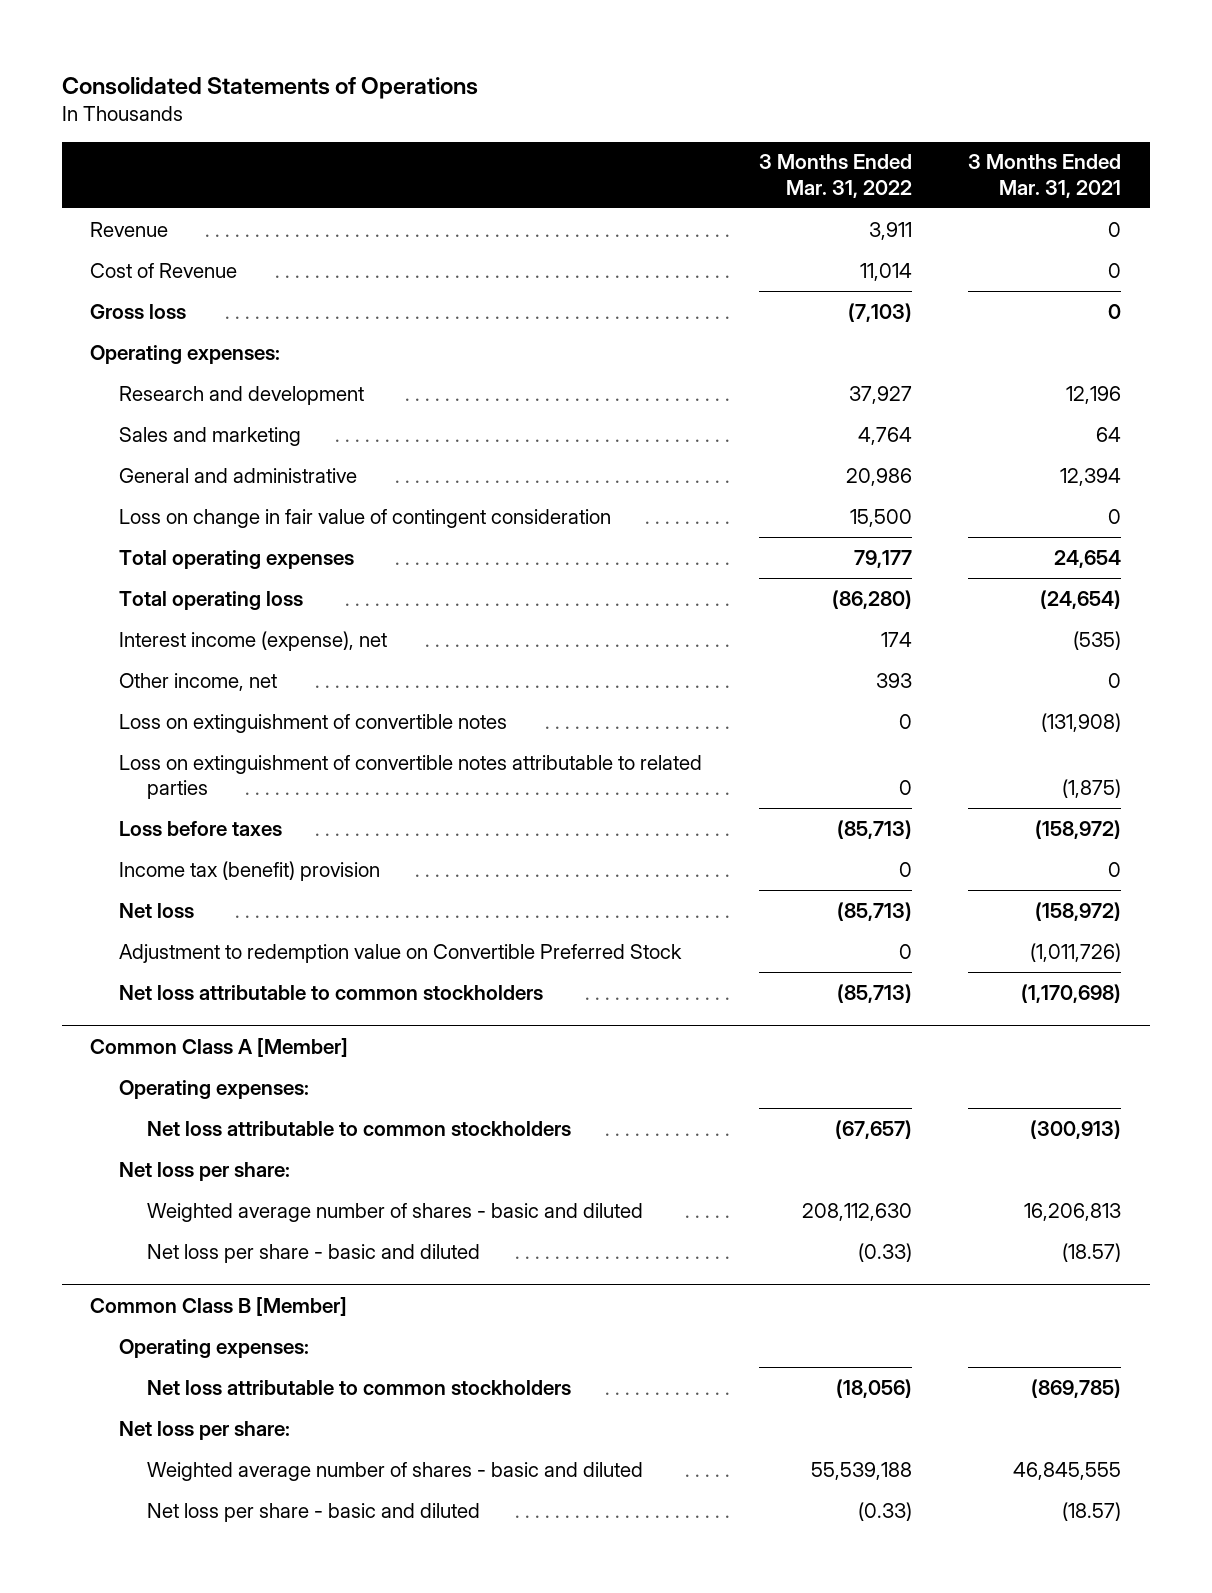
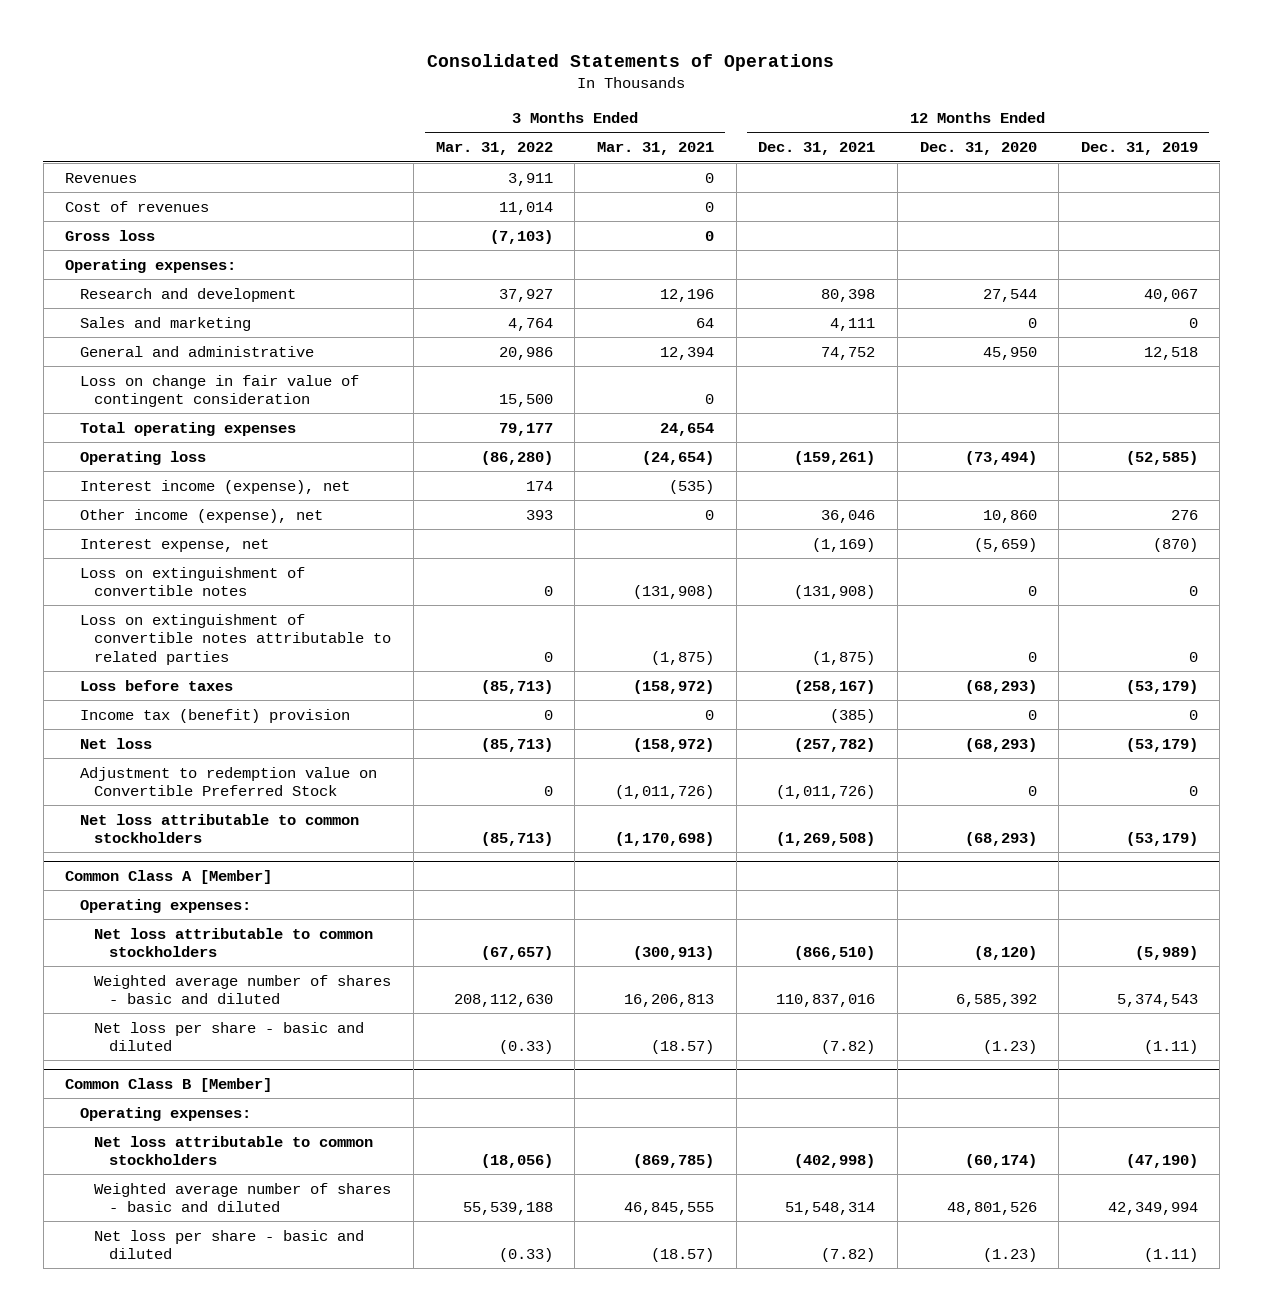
- | 3 Months Ended Mar. 31, 2022 | 3 Months Ended Mar. 31, 2021
+ | 3 Months Ended Mar. 31, 2022 | 3 Months Ended Mar. 31, 2021 | 12 Months Ended Dec. 31, 2021 | 12 Months Ended Dec. 31, 2020 | 12 Months Ended Dec. 31, 2019
- Revenue | 3,911 | 0
- Cost of Revenue | 11,014 | 0
+ Revenues | 3,911 | 0 | | |
+ Cost of revenues | 11,014 | 0 | | |
- Total operating loss | (86,280) | (24,654)
+ Operating loss | (86,280) | (24,654) | (159,261) | (73,494) | (52,585)
- Other income, net | 393 | 0
+ Other income (expense), net | 393 | 0 | 36,046 | 10,860 | 276
+ Interest expense, net | | | (1,169) | (5,659) | (870)
@ Common Class A [Member]
- Net loss per share:
@ Common Class B [Member]
- Net loss per share:

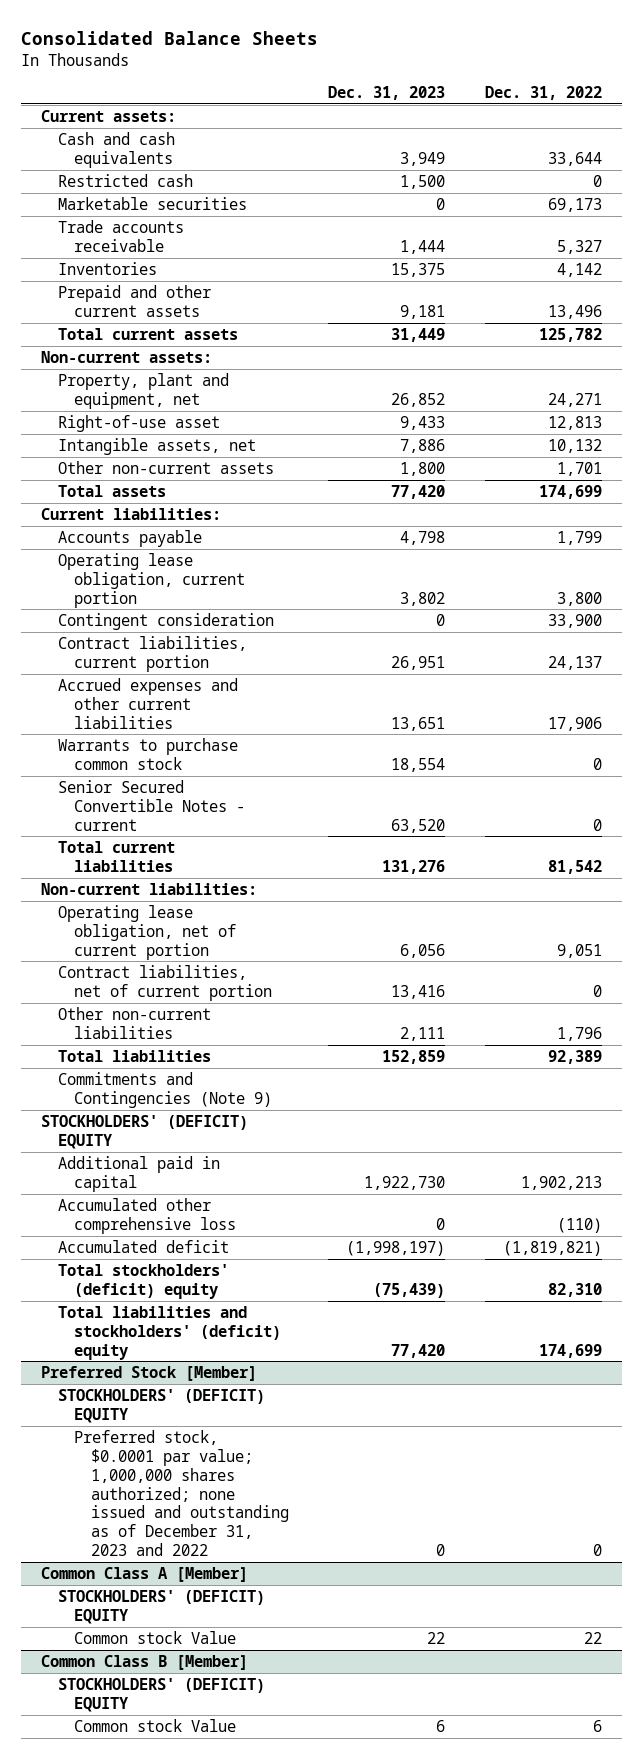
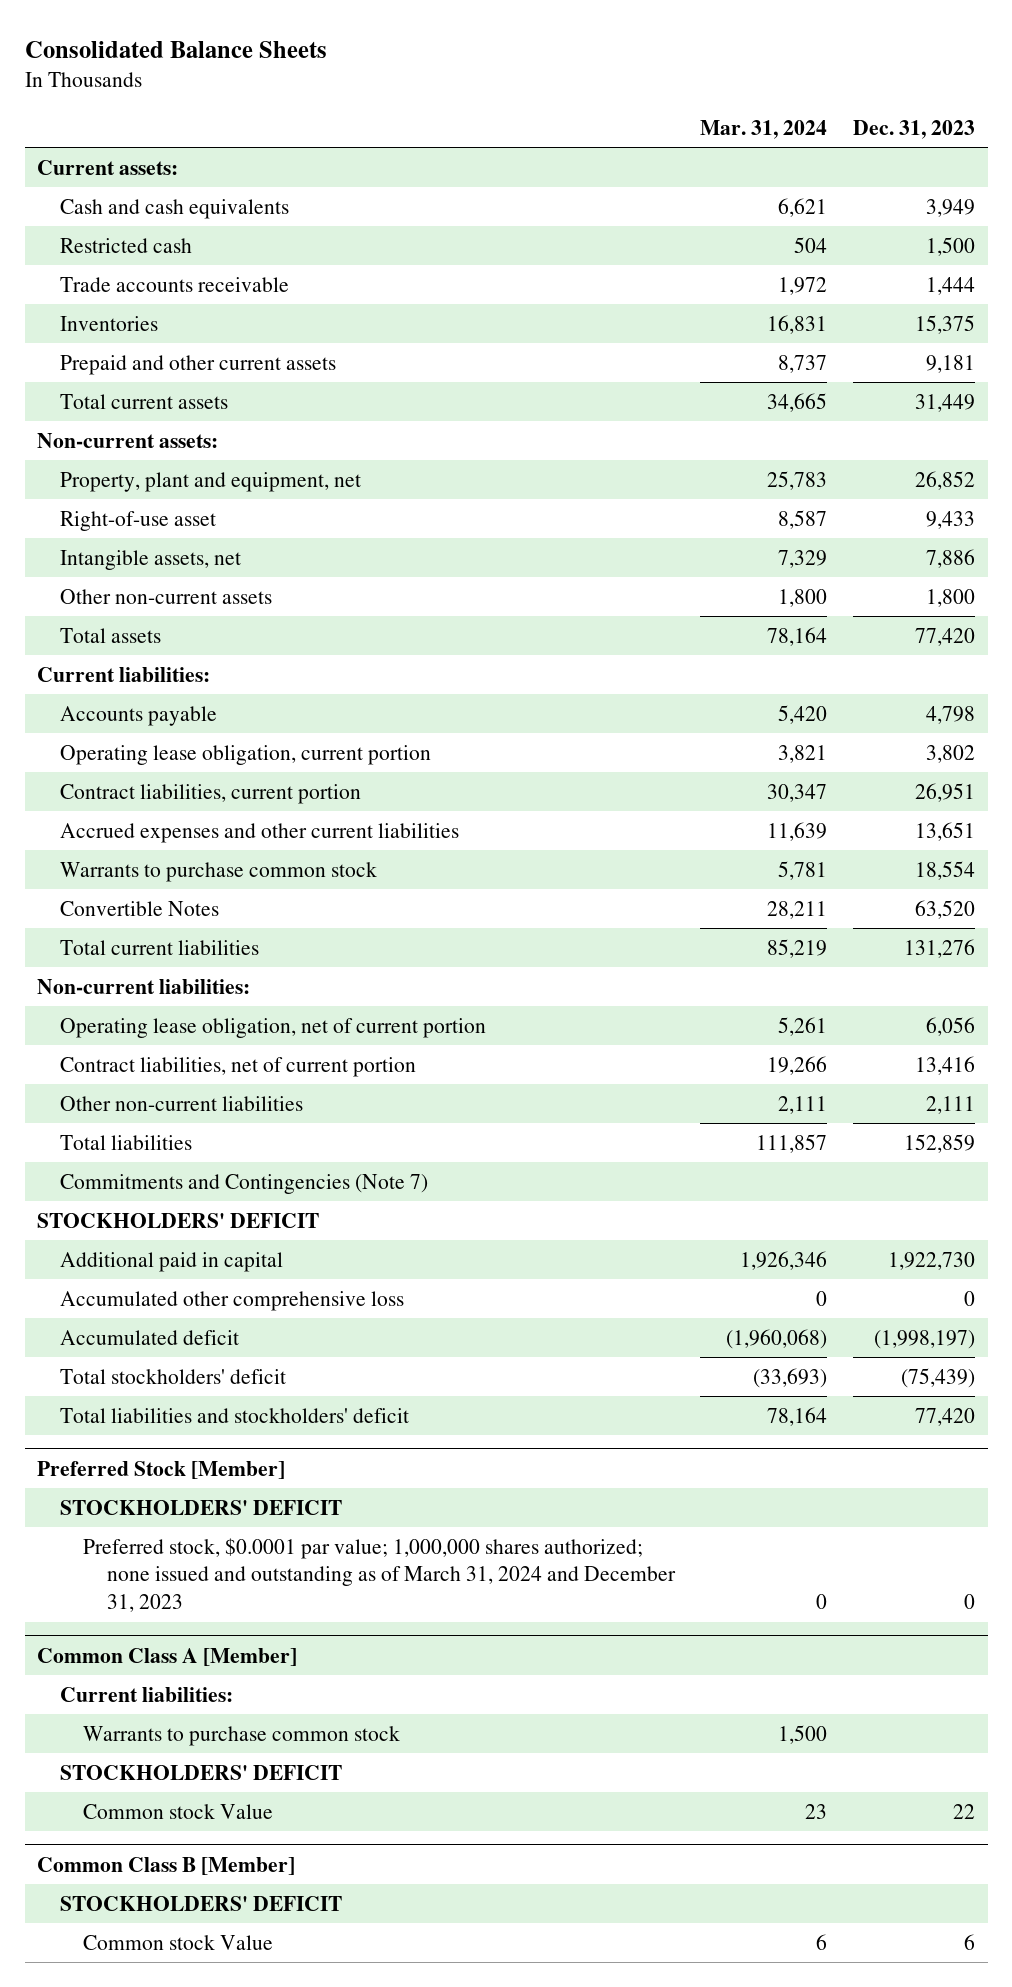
- | Dec. 31, 2023 | Dec. 31, 2022
+ | Mar. 31, 2024 | Dec. 31, 2023
- Marketable securities | 0 | 69,173
- Contingent consideration | 0 | 33,900
- Senior Secured Convertible Notes - current | 63,520 | 0
+ Convertible Notes | 28,211 | 63,520
- Commitments and Contingencies (Note 9)
- STOCKHOLDERS' (DEFICIT) EQUITY
+ Commitments and Contingencies (Note 7)
+ STOCKHOLDERS' DEFICIT
- Total stockholders' (deficit) equity | (75,439) | 82,310
- Total liabilities and stockholders' (deficit) equity | 77,420 | 174,699
+ Total stockholders' deficit | (33,693) | (75,439)
+ Total liabilities and stockholders' deficit | 78,164 | 77,420
@ Preferred Stock [Member]
- STOCKHOLDERS' (DEFICIT) EQUITY
- Preferred stock, $0.0001 par value; 1,000,000 shares authorized; none issued and outstanding as of December 31, 2023 and 2022 | 0 | 0
+ STOCKHOLDERS' DEFICIT
+ Preferred stock, $0.0001 par value; 1,000,000 shares authorized; none issued and outstanding as of March 31, 2024 and December 31, 2023 | 0 | 0
@ Common Class A [Member]
- STOCKHOLDERS' (DEFICIT) EQUITY
+ Current liabilities:
+ Warrants to purchase common stock | 1,500 |
+ STOCKHOLDERS' DEFICIT
@ Common Class B [Member]
- STOCKHOLDERS' (DEFICIT) EQUITY
+ STOCKHOLDERS' DEFICIT

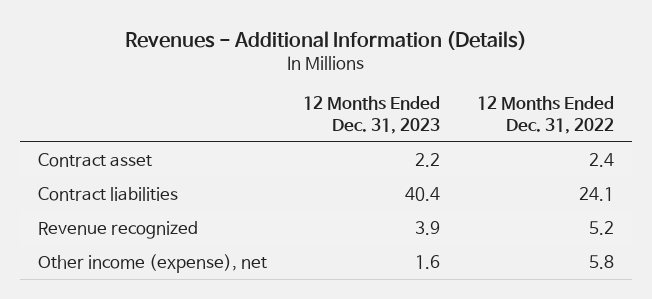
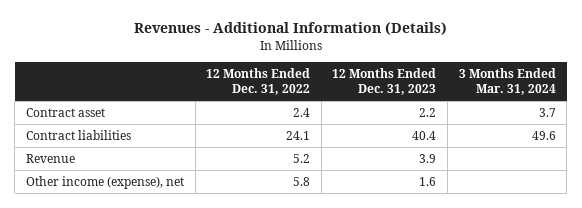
- | 12 Months Ended Dec. 31, 2023 | 12 Months Ended Dec. 31, 2022
+ | 12 Months Ended Dec. 31, 2022 | 12 Months Ended Dec. 31, 2023 | 3 Months Ended Mar. 31, 2024
- Revenue recognized | 3.9 | 5.2
+ Revenue | 5.2 | 3.9 |

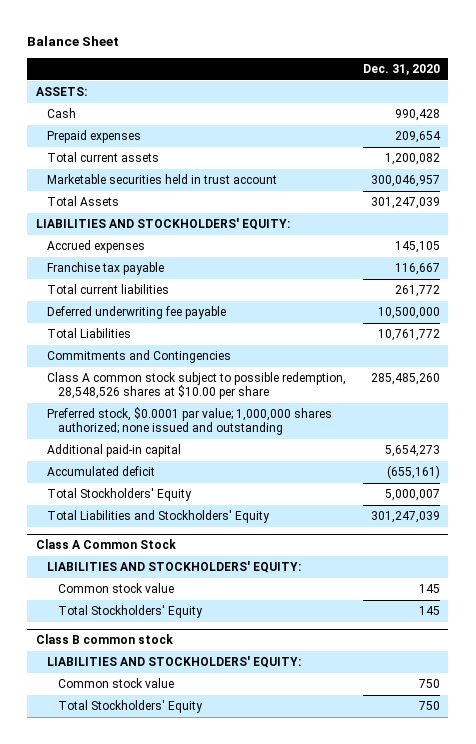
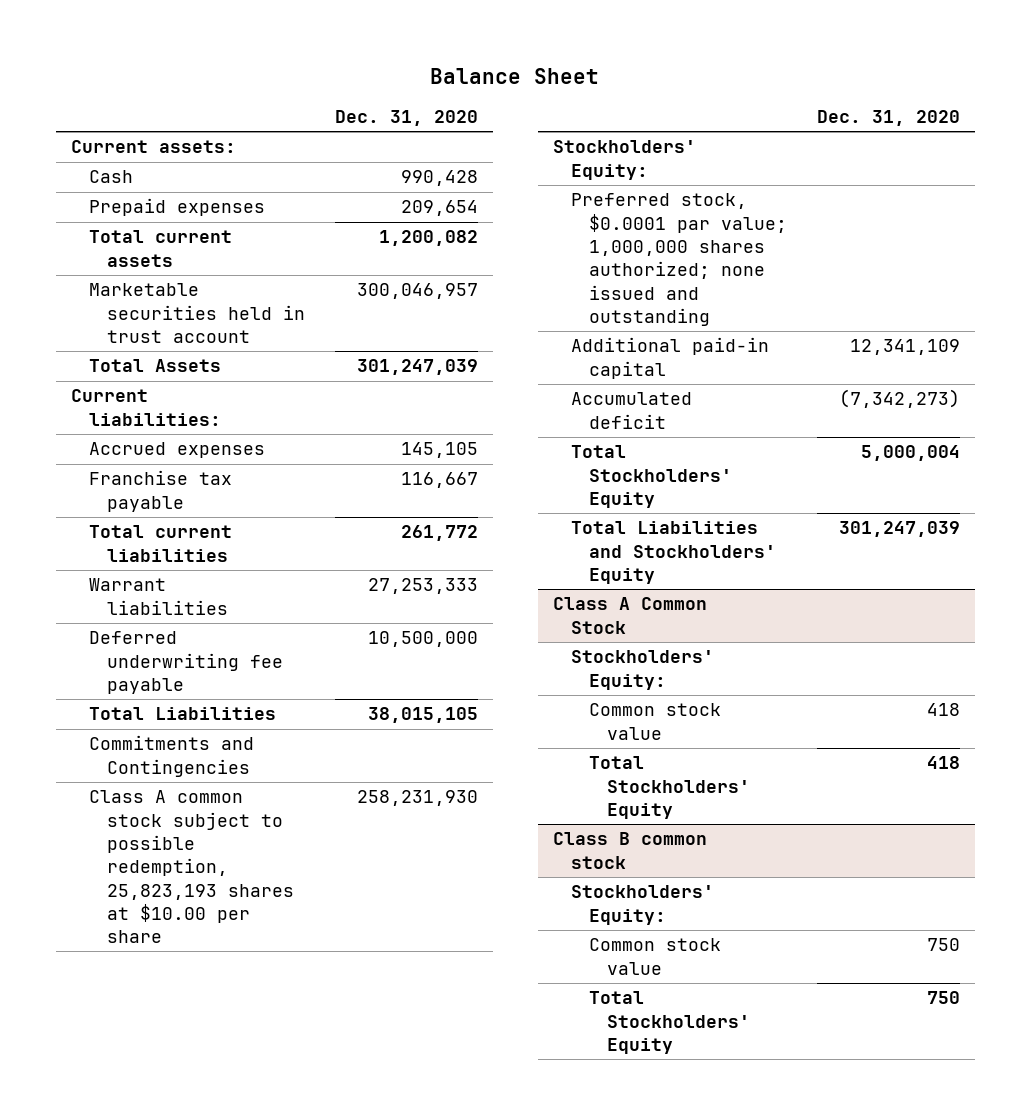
- ASSETS:
+ Current assets:
- LIABILITIES AND STOCKHOLDERS' EQUITY:
+ Current liabilities:
+ Warrant liabilities | 27,253,333
- Total Liabilities | 10,761,772
+ Total Liabilities | 38,015,105
- Class A common stock subject to possible redemption, 28,548,526 shares at $10.00 per share | 285,485,260
+ Class A common stock subject to possible redemption, 25,823,193 shares at $10.00 per share | 258,231,930
+ Stockholders' Equity:
- Additional paid-in capital | 5,654,273
- Accumulated deficit | (655,161)
- Total Stockholders' Equity | 5,000,007
+ Additional paid-in capital | 12,341,109
+ Accumulated deficit | (7,342,273)
+ Total Stockholders' Equity | 5,000,004
@ Class A Common Stock
- LIABILITIES AND STOCKHOLDERS' EQUITY:
- Common stock value | 145
- Total Stockholders' Equity | 145
+ Stockholders' Equity:
+ Common stock value | 418
+ Total Stockholders' Equity | 418
@ Class B common stock
- LIABILITIES AND STOCKHOLDERS' EQUITY:
+ Stockholders' Equity:

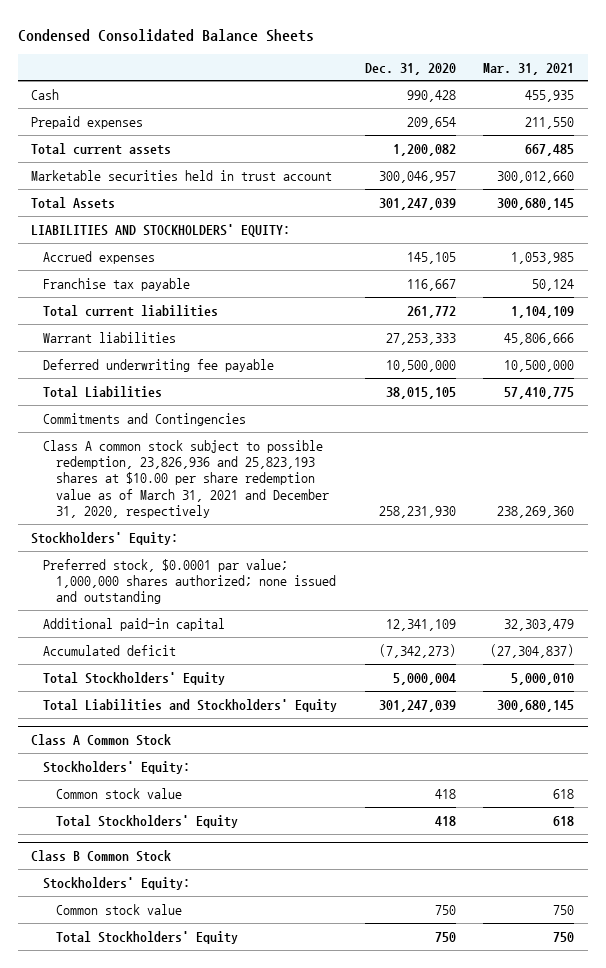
- Balance Sheet
+ Condensed Consolidated Balance Sheets
- | Dec. 31, 2020
+ | Dec. 31, 2020 | Mar. 31, 2021
- Current assets:
- Current liabilities:
+ LIABILITIES AND STOCKHOLDERS' EQUITY:
- Class A common stock subject to possible redemption, 25,823,193 shares at $10.00 per share | 258,231,930
+ Class A common stock subject to possible redemption, 23,826,936 and 25,823,193 shares at $10.00 per share redemption value as of March 31, 2021 and December 31, 2020, respectively | 258,231,930 | 238,269,360
- Class B common stock
+ Class B Common Stock

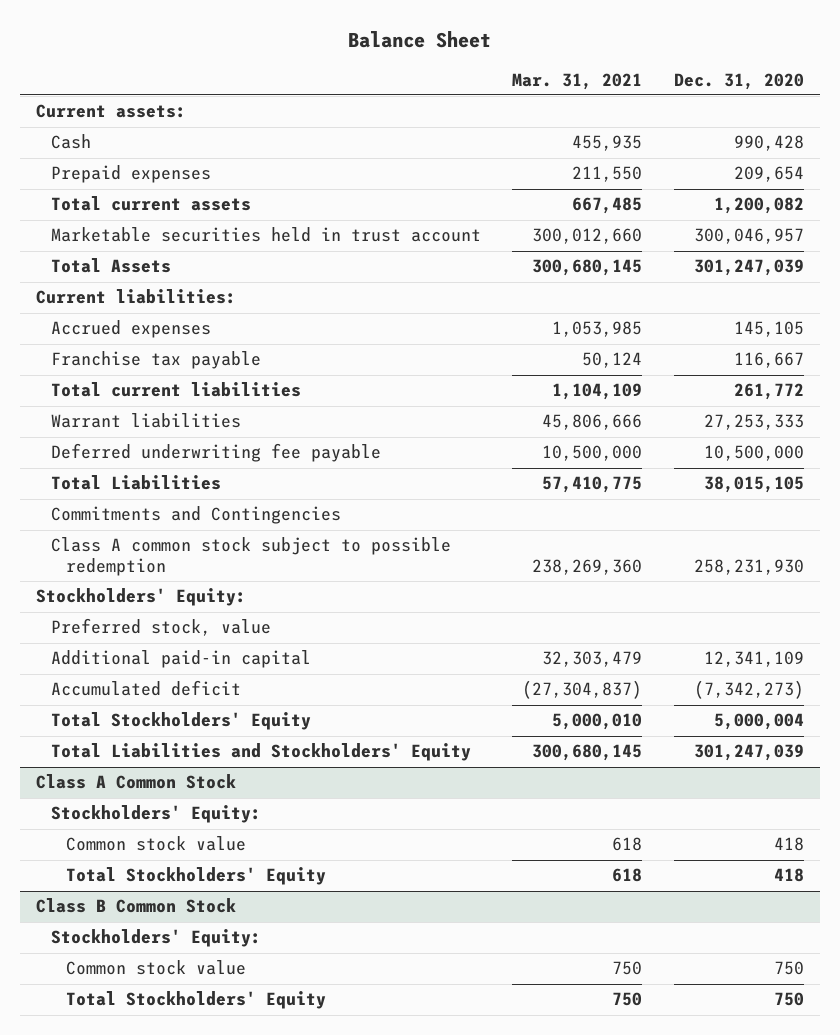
- Condensed Consolidated Balance Sheets
+ Balance Sheet
- | Dec. 31, 2020 | Mar. 31, 2021
+ | Mar. 31, 2021 | Dec. 31, 2020
+ Current assets:
- LIABILITIES AND STOCKHOLDERS' EQUITY:
+ Current liabilities:
- Class A common stock subject to possible redemption, 23,826,936 and 25,823,193 shares at $10.00 per share redemption value as of March 31, 2021 and December 31, 2020, respectively | 258,231,930 | 238,269,360
+ Class A common stock subject to possible redemption | 238,269,360 | 258,231,930
- Preferred stock, $0.0001 par value; 1,000,000 shares authorized; none issued and outstanding
+ Preferred stock, value

